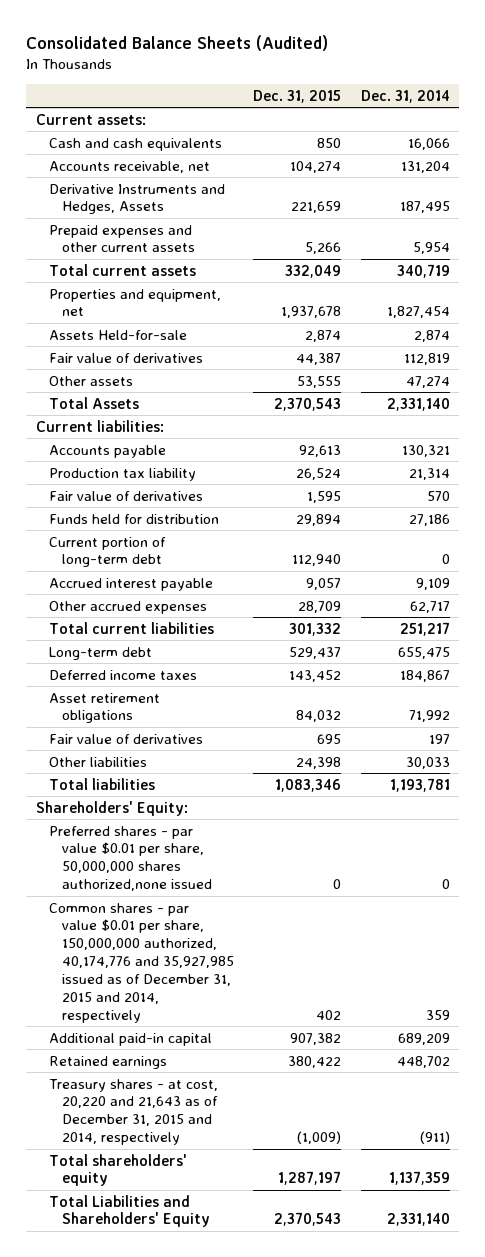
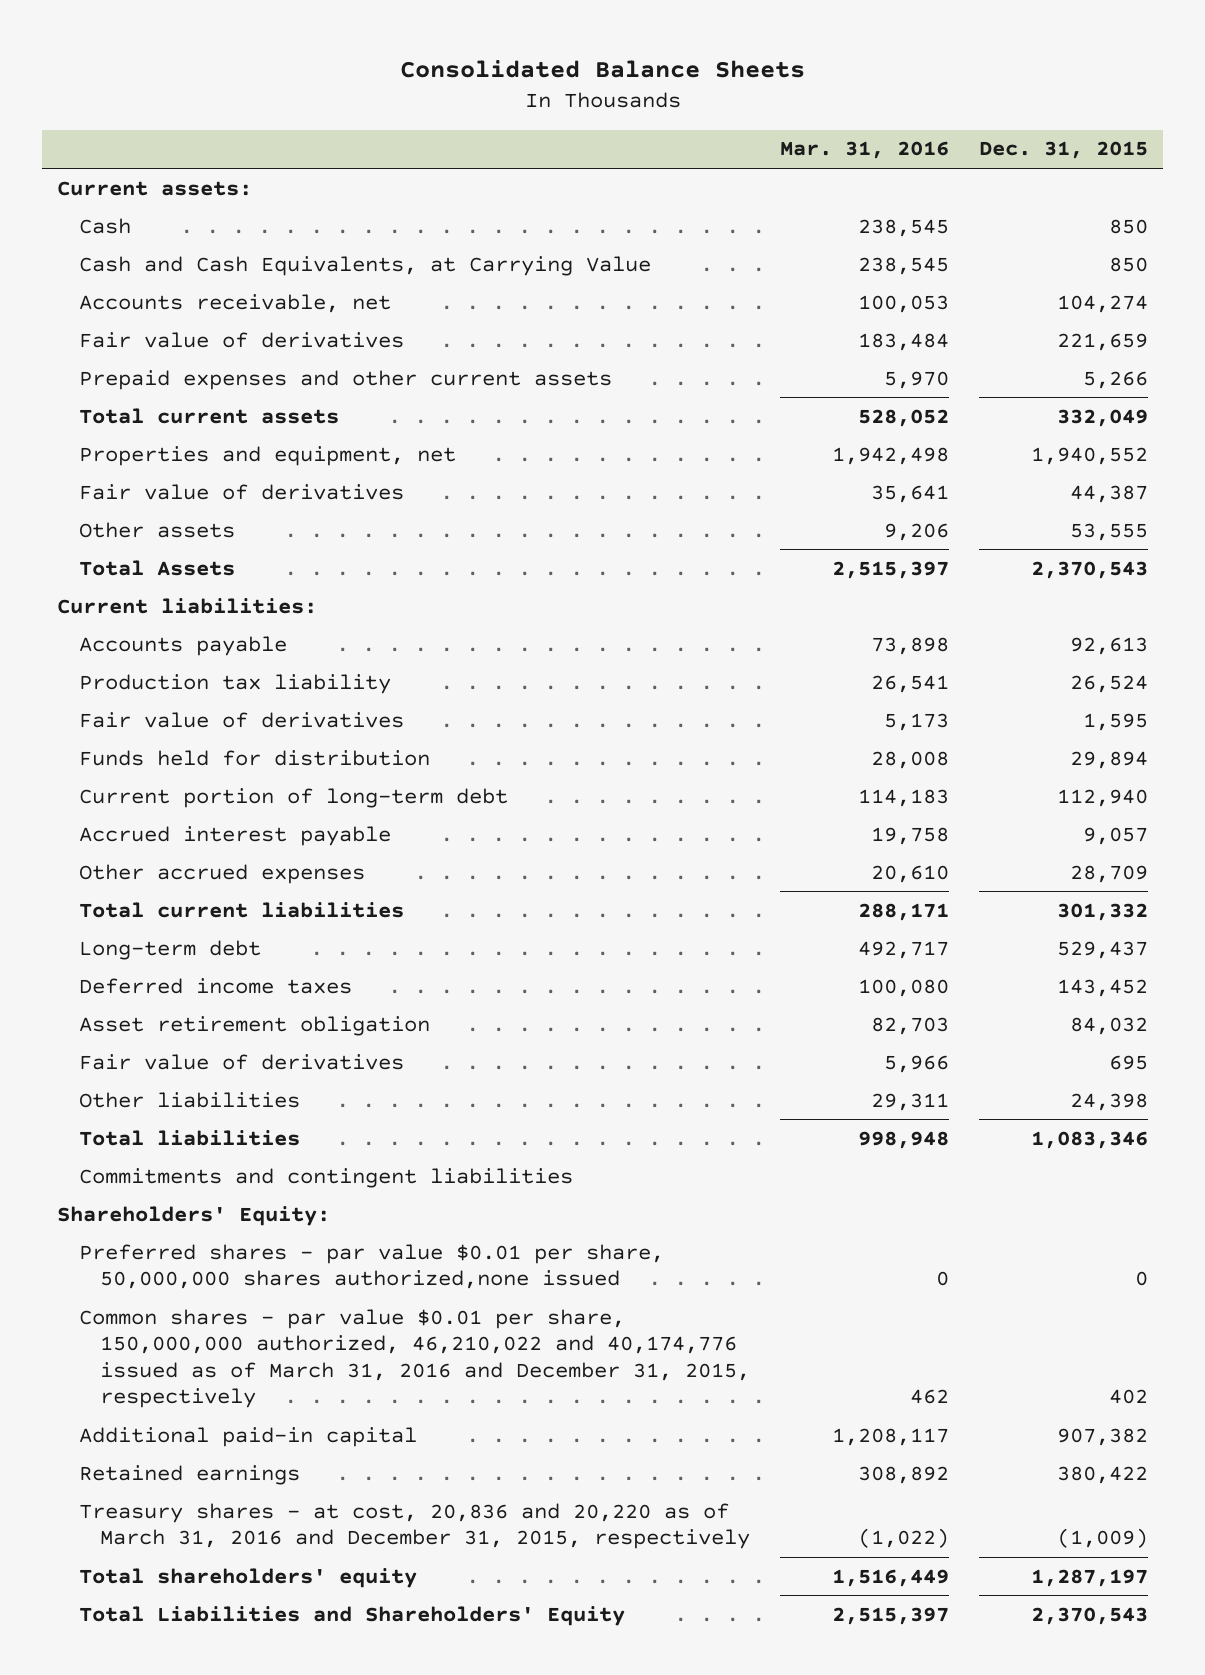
- Consolidated Balance Sheets (Audited)
+ Consolidated Balance Sheets
- | Dec. 31, 2015 | Dec. 31, 2014
+ | Mar. 31, 2016 | Dec. 31, 2015
- Cash and cash equivalents | 850 | 16,066
+ Cash | 238,545 | 850
+ Cash and Cash Equivalents, at Carrying Value | 238,545 | 850
- Derivative Instruments and Hedges, Assets | 221,659 | 187,495
+ Fair value of derivatives | 183,484 | 221,659
- Properties and equipment, net | 1,937,678 | 1,827,454
- Assets Held-for-sale | 2,874 | 2,874
+ Properties and equipment, net | 1,942,498 | 1,940,552
- Asset retirement obligations | 84,032 | 71,992
+ Asset retirement obligation | 82,703 | 84,032
+ Commitments and contingent liabilities
- Common shares - par value $0.01 per share, 150,000,000 authorized, 40,174,776 and 35,927,985 issued as of December 31, 2015 and 2014, respectively | 402 | 359
+ Common shares - par value $0.01 per share, 150,000,000 authorized, 46,210,022 and 40,174,776 issued as of March 31, 2016 and December 31, 2015, respectively | 462 | 402
- Treasury shares - at cost, 20,220 and 21,643 as of December 31, 2015 and 2014, respectively | (1,009) | (911)
+ Treasury shares - at cost, 20,836 and 20,220 as of March 31, 2016 and December 31, 2015, respectively | (1,022) | (1,009)

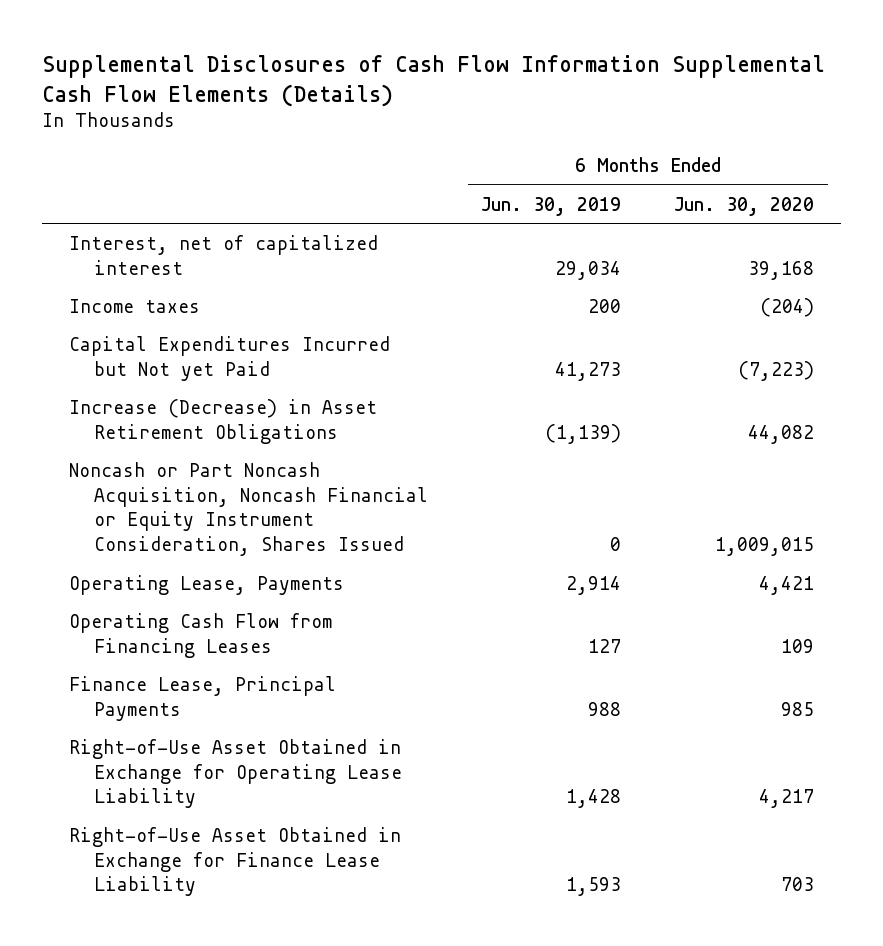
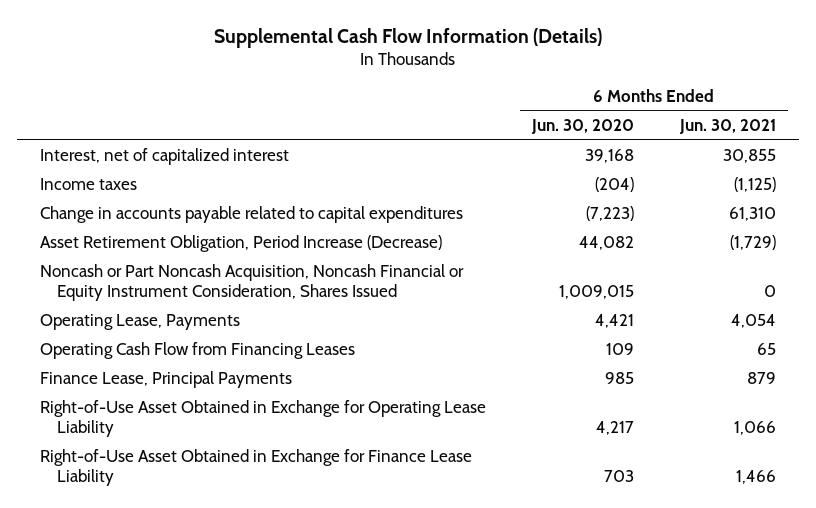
- Supplemental Disclosures of Cash Flow Information Supplemental Cash Flow Elements (Details)
+ Supplemental Cash Flow Information (Details)
- | 6 Months Ended Jun. 30, 2019 | 6 Months Ended Jun. 30, 2020
+ | 6 Months Ended Jun. 30, 2020 | 6 Months Ended Jun. 30, 2021
- Capital Expenditures Incurred but Not yet Paid | 41,273 | (7,223)
- Increase (Decrease) in Asset Retirement Obligations | (1,139) | 44,082
+ Change in accounts payable related to capital expenditures | (7,223) | 61,310
+ Asset Retirement Obligation, Period Increase (Decrease) | 44,082 | (1,729)

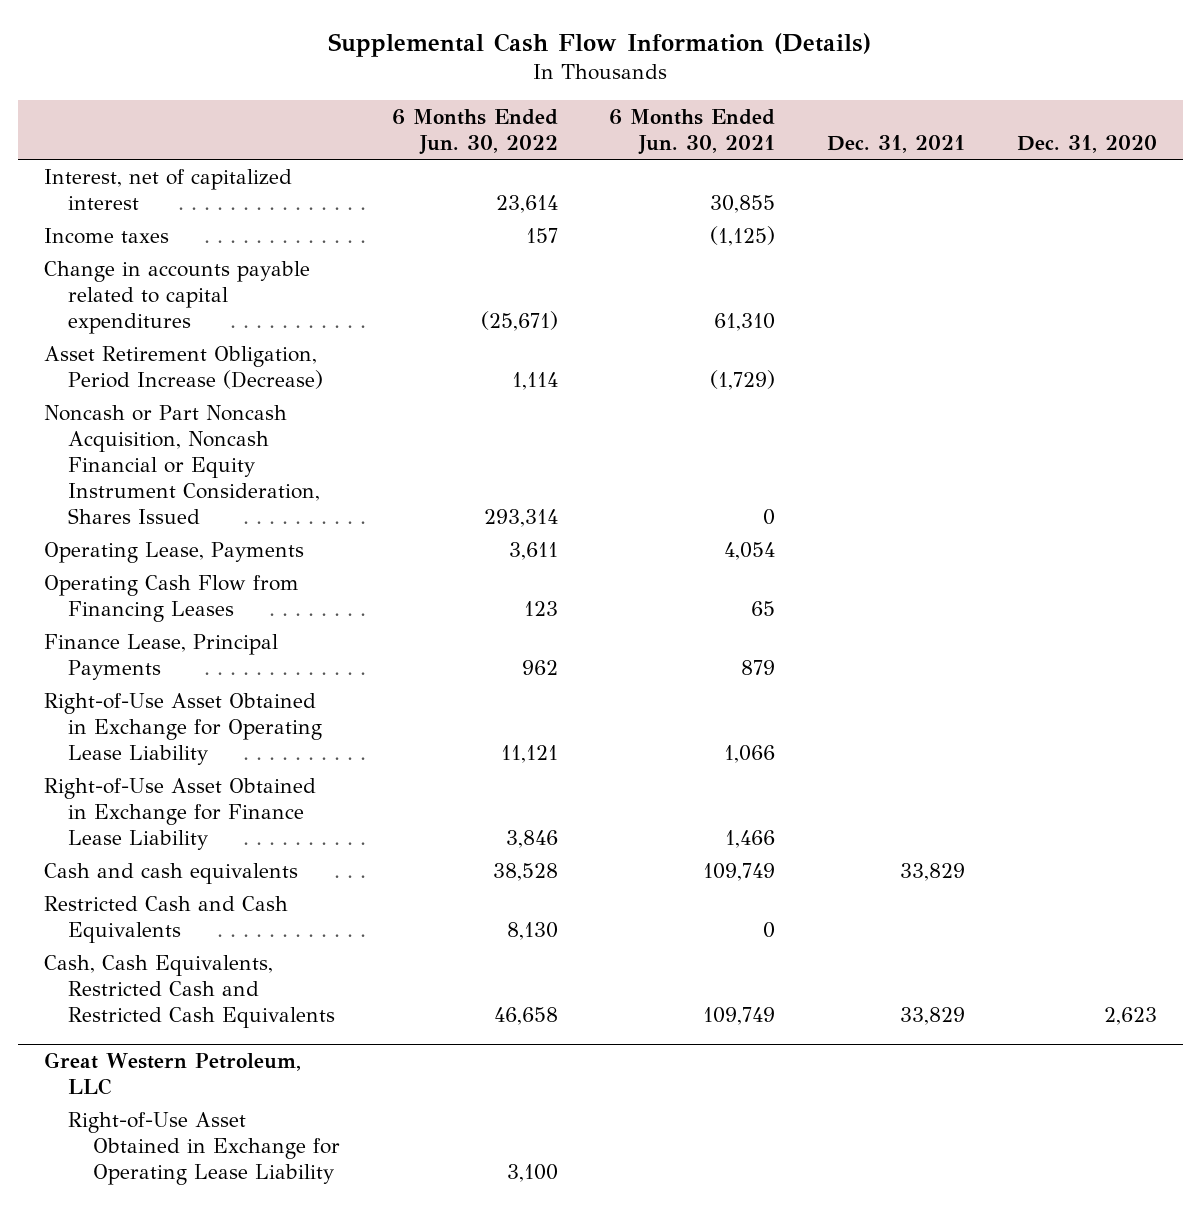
- | 6 Months Ended Jun. 30, 2020 | 6 Months Ended Jun. 30, 2021
+ | 6 Months Ended Jun. 30, 2022 | 6 Months Ended Jun. 30, 2021 | Dec. 31, 2021 | Dec. 31, 2020
+ Cash and cash equivalents | 38,528 | 109,749 | 33,829 |
+ Restricted Cash and Cash Equivalents | 8,130 | 0 | |
+ Cash, Cash Equivalents, Restricted Cash and Restricted Cash Equivalents | 46,658 | 109,749 | 33,829 | 2,623
+ Great Western Petroleum, LLC
+ Right-of-Use Asset Obtained in Exchange for Operating Lease Liability | 3,100 | | |

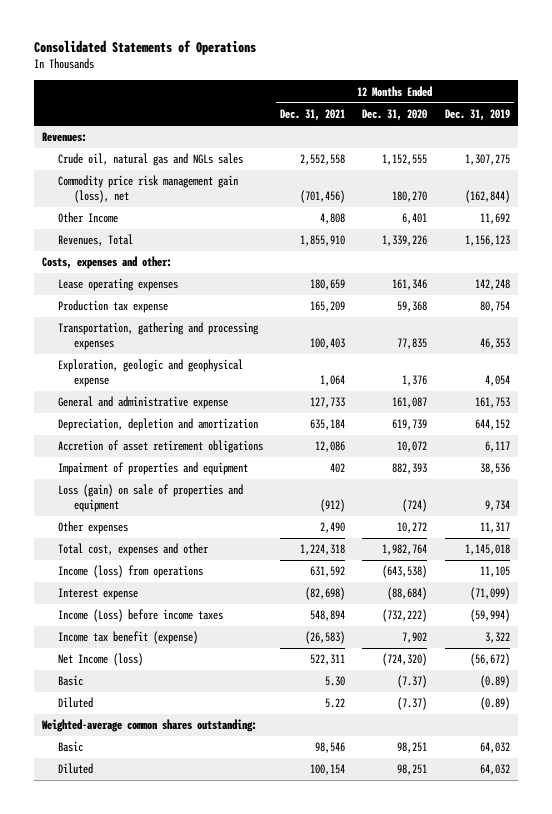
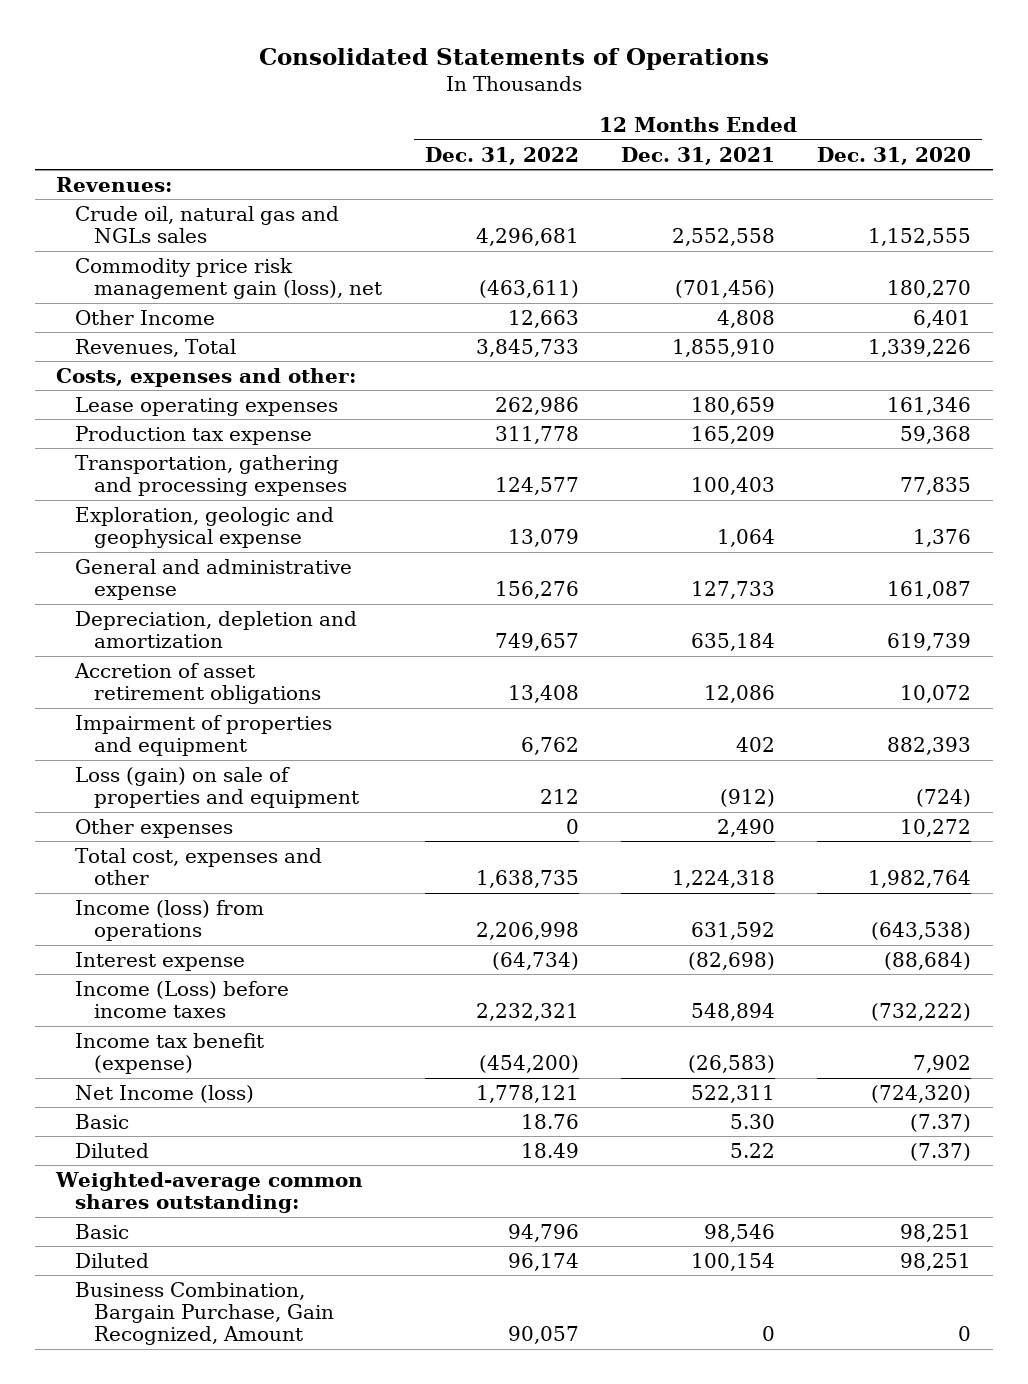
- | 12 Months Ended Dec. 31, 2021 | 12 Months Ended Dec. 31, 2020 | 12 Months Ended Dec. 31, 2019
+ | 12 Months Ended Dec. 31, 2022 | 12 Months Ended Dec. 31, 2021 | 12 Months Ended Dec. 31, 2020
+ Business Combination, Bargain Purchase, Gain Recognized, Amount | 90,057 | 0 | 0

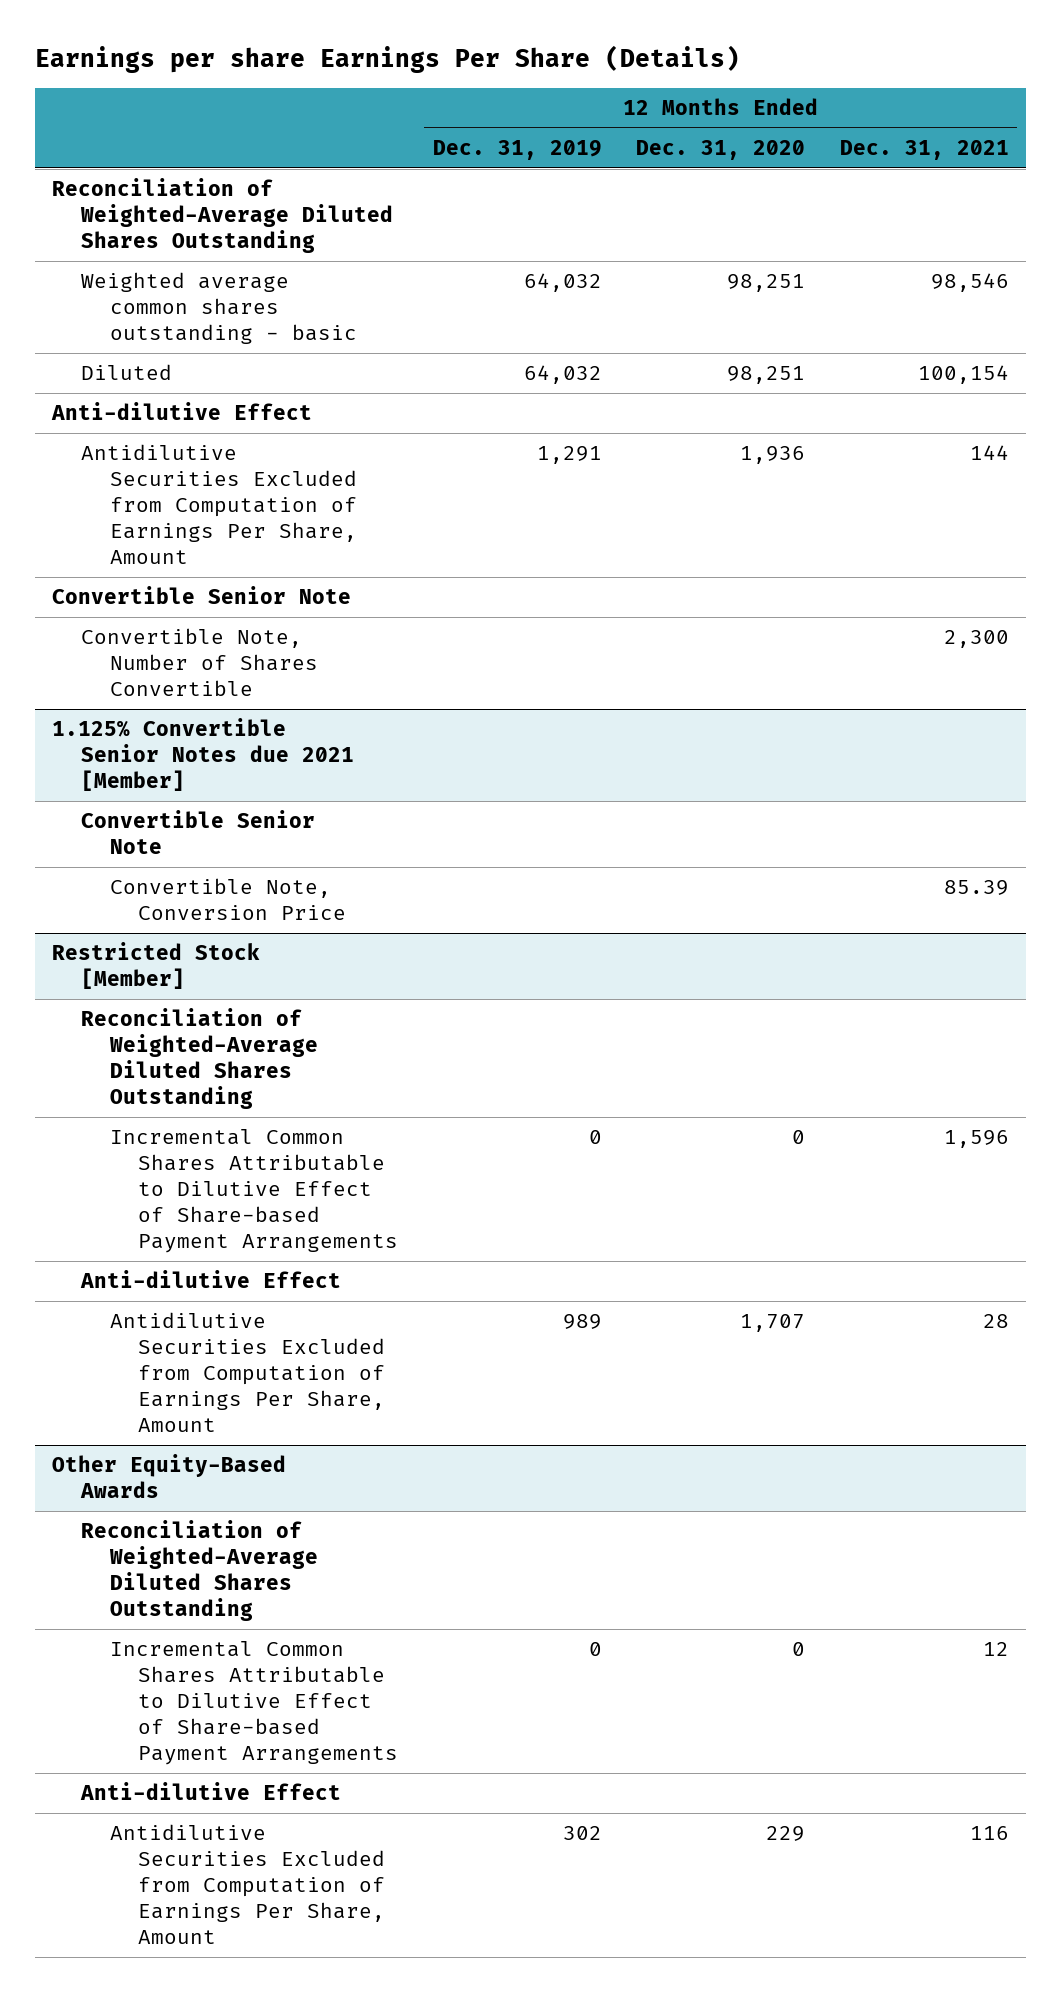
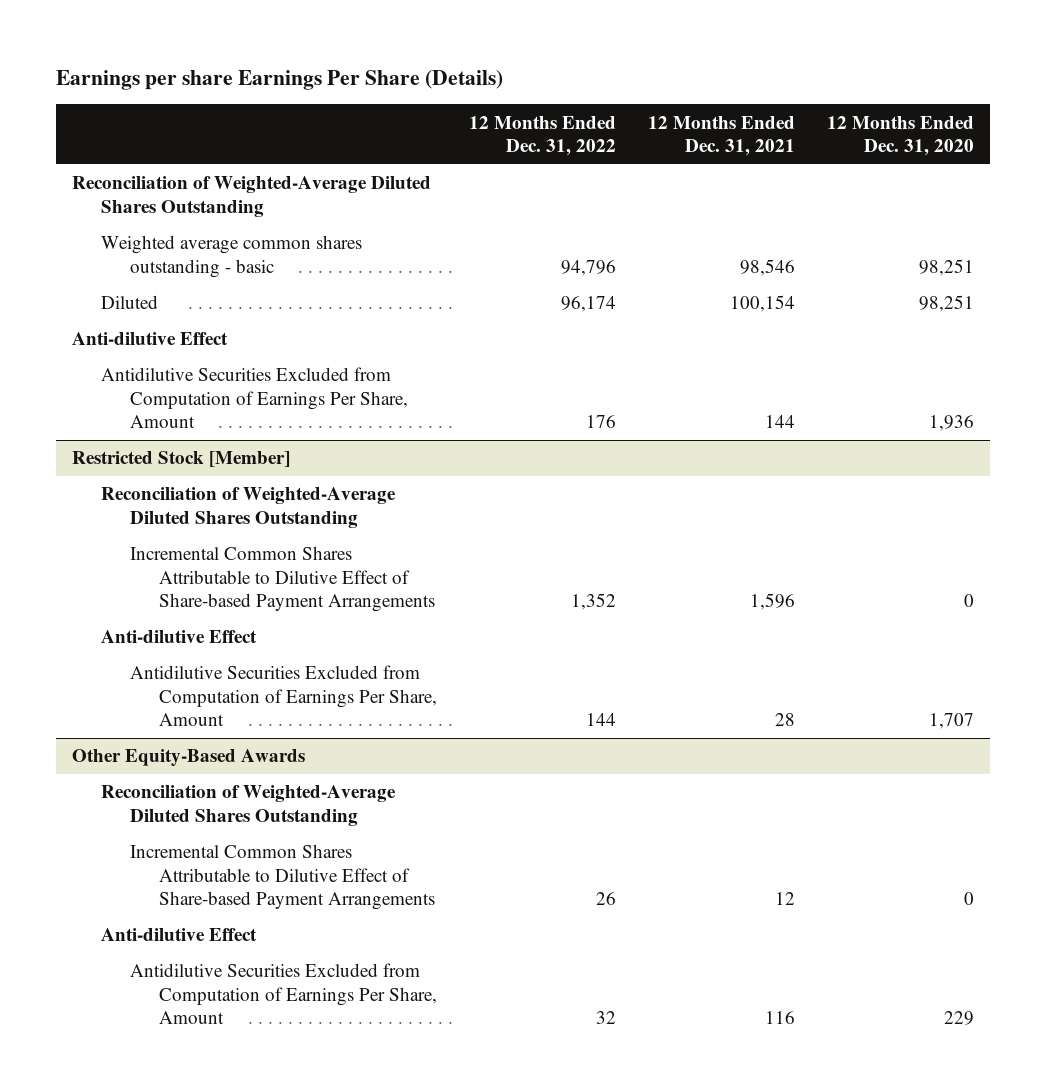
- | 12 Months Ended Dec. 31, 2019 | 12 Months Ended Dec. 31, 2020 | 12 Months Ended Dec. 31, 2021
+ | 12 Months Ended Dec. 31, 2022 | 12 Months Ended Dec. 31, 2021 | 12 Months Ended Dec. 31, 2020
- Convertible Senior Note
- Convertible Note, Number of Shares Convertible | | | 2,300
- 1.125% Convertible Senior Notes due 2021 [Member]
- Convertible Senior Note
- Convertible Note, Conversion Price | | | 85.39

